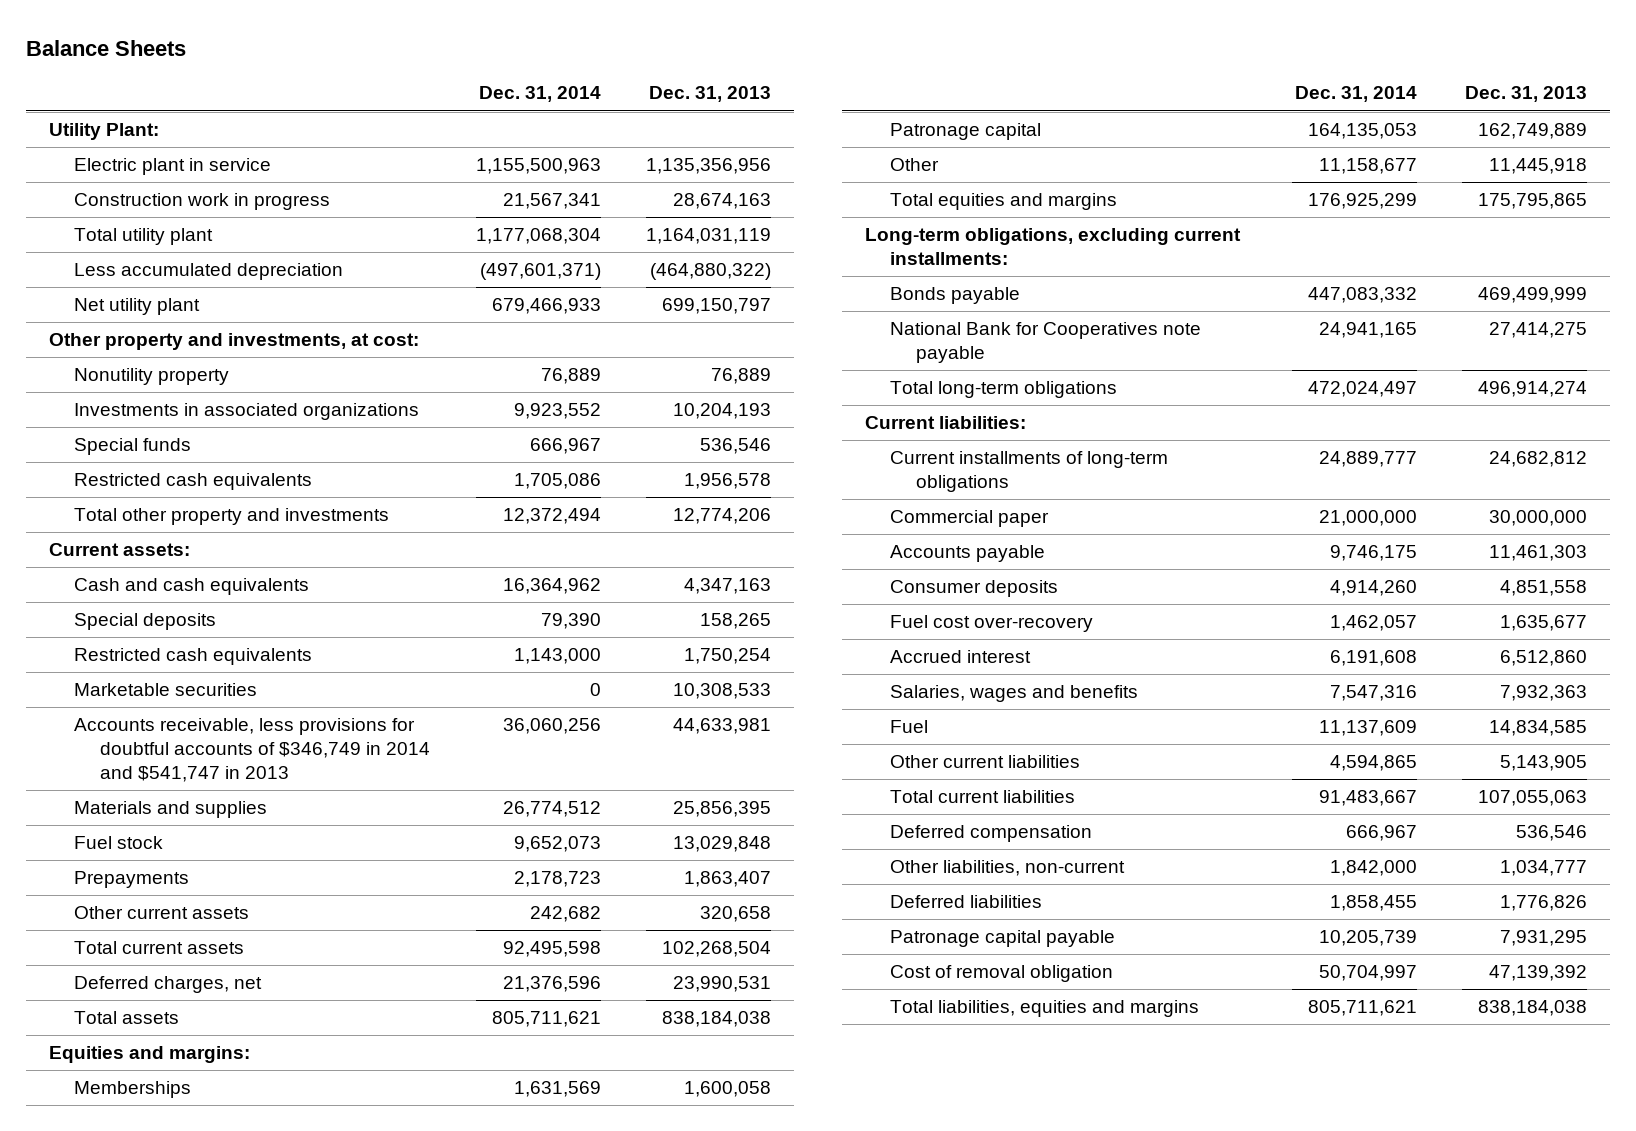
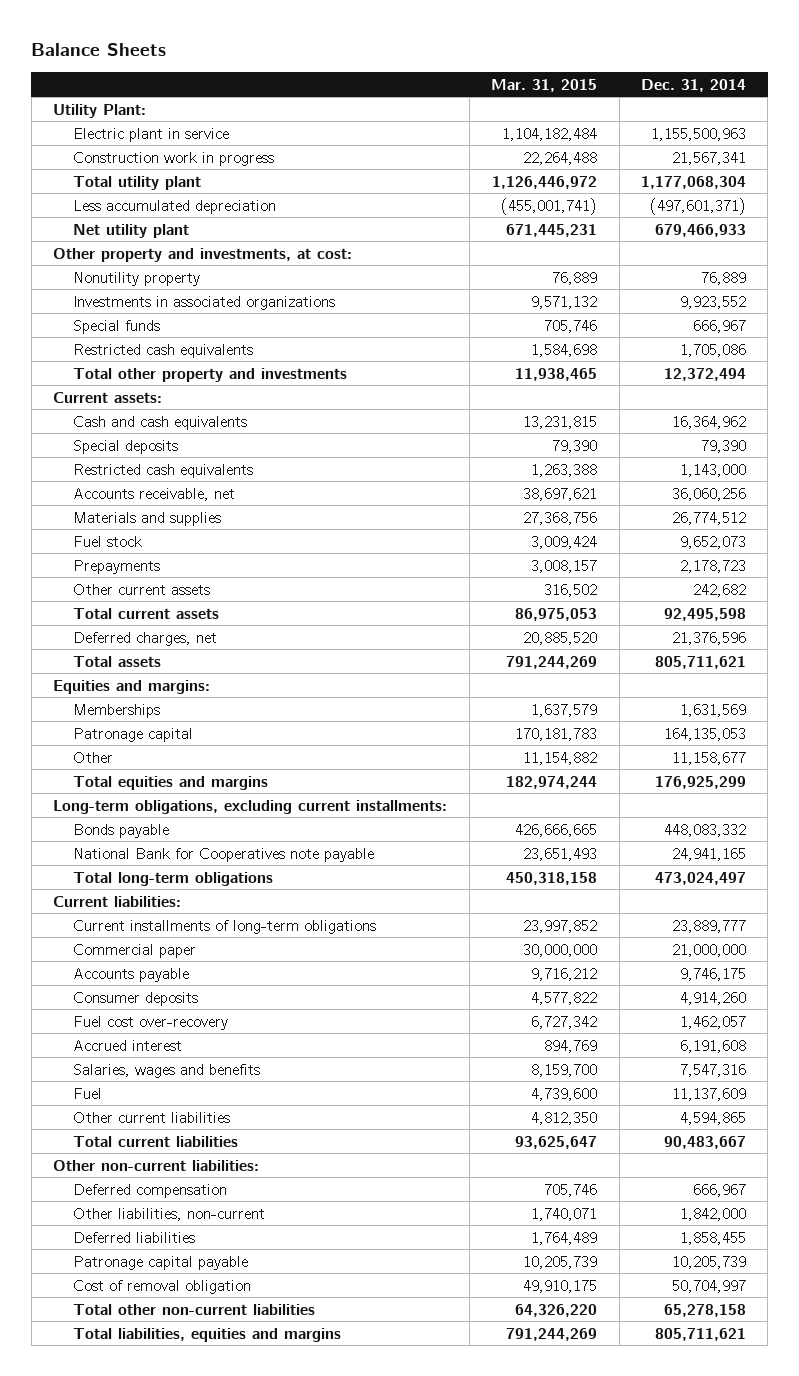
- | Dec. 31, 2014 | Dec. 31, 2013
+ | Mar. 31, 2015 | Dec. 31, 2014
- Marketable securities | 0 | 10,308,533
- Accounts receivable, less provisions for doubtful accounts of $346,749 in 2014 and $541,747 in 2013 | 36,060,256 | 44,633,981
+ Accounts receivable, net | 38,697,621 | 36,060,256
- Bonds payable | 447,083,332 | 469,499,999
+ Bonds payable | 426,666,665 | 448,083,332
- Total long-term obligations | 472,024,497 | 496,914,274
+ Total long-term obligations | 450,318,158 | 473,024,497
- Current installments of long-term obligations | 24,889,777 | 24,682,812
+ Current installments of long-term obligations | 23,997,852 | 23,889,777
- Total current liabilities | 91,483,667 | 107,055,063
+ Total current liabilities | 93,625,647 | 90,483,667
+ Other non-current liabilities:
+ Total other non-current liabilities | 64,326,220 | 65,278,158

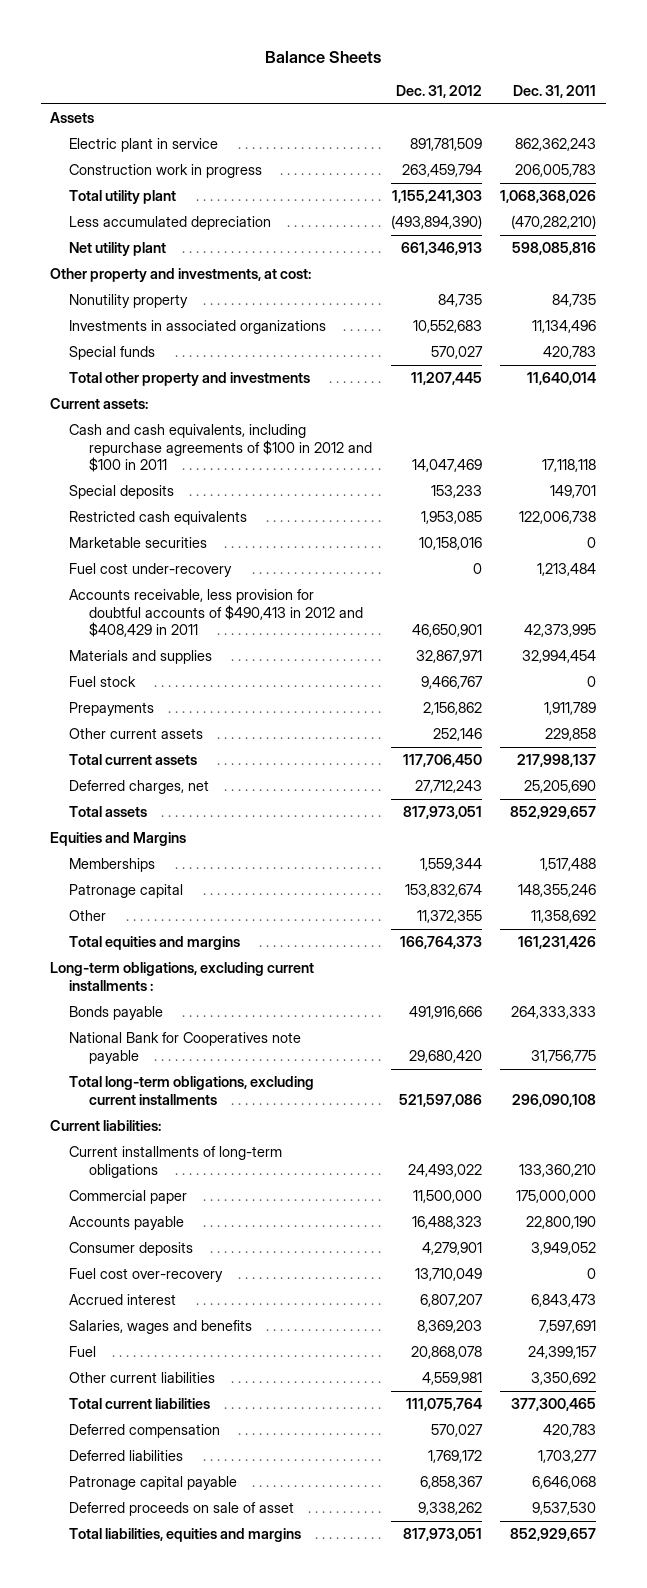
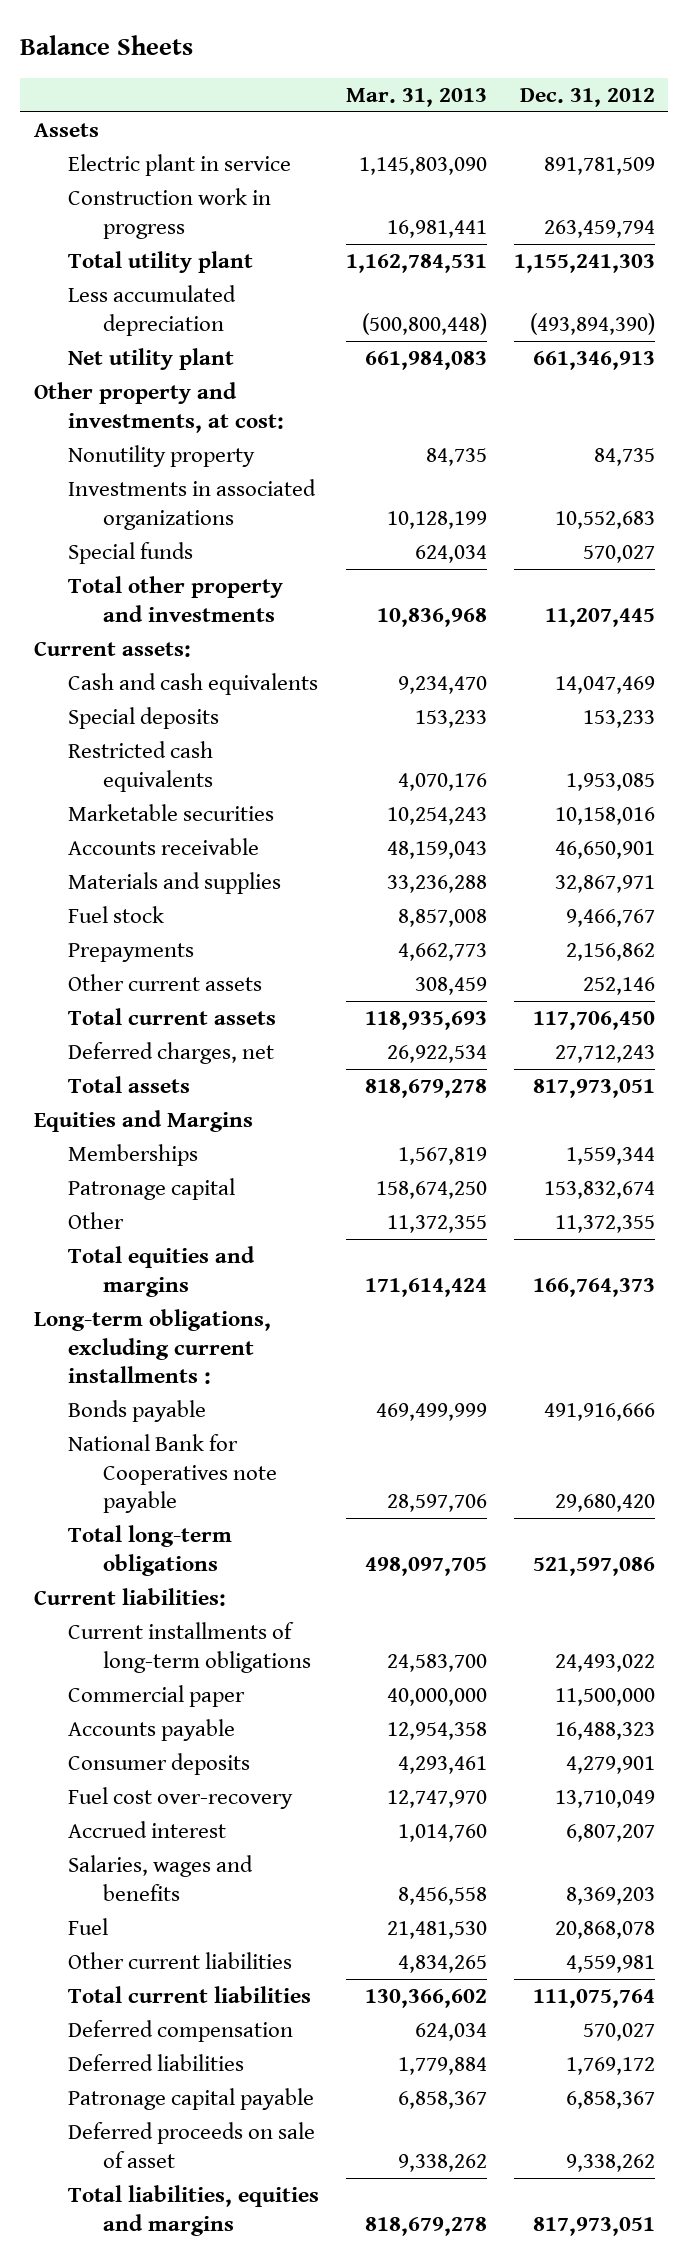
- | Dec. 31, 2012 | Dec. 31, 2011
+ | Mar. 31, 2013 | Dec. 31, 2012
- Cash and cash equivalents, including repurchase agreements of $100 in 2012 and $100 in 2011 | 14,047,469 | 17,118,118
+ Cash and cash equivalents | 9,234,470 | 14,047,469
- Fuel cost under-recovery | 0 | 1,213,484
- Accounts receivable, less provision for doubtful accounts of $490,413 in 2012 and $408,429 in 2011 | 46,650,901 | 42,373,995
+ Accounts receivable | 48,159,043 | 46,650,901
- Total long-term obligations, excluding current installments | 521,597,086 | 296,090,108
+ Total long-term obligations | 498,097,705 | 521,597,086

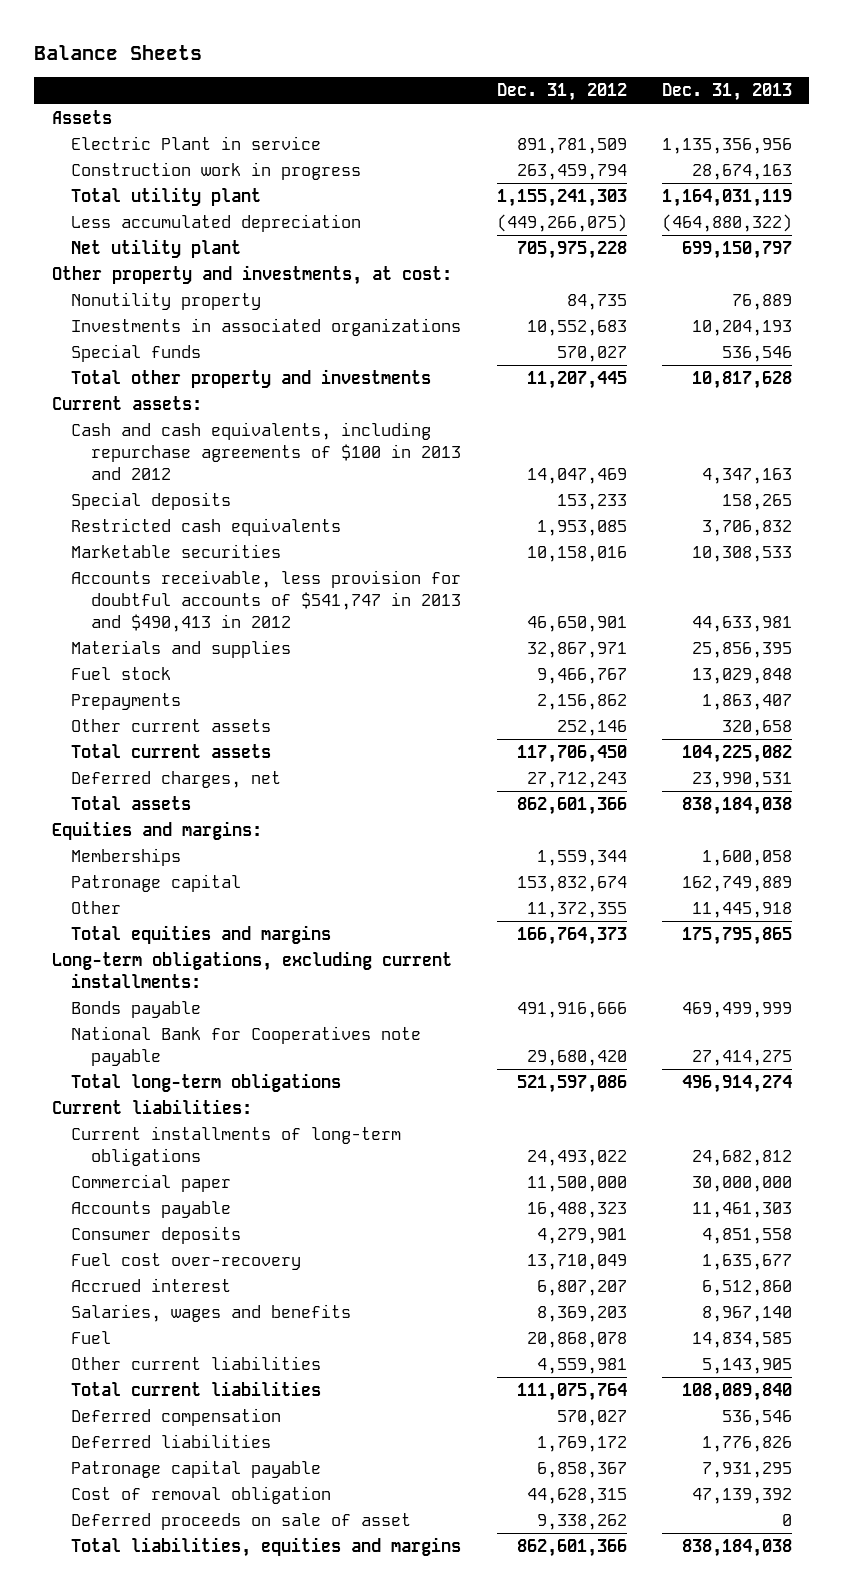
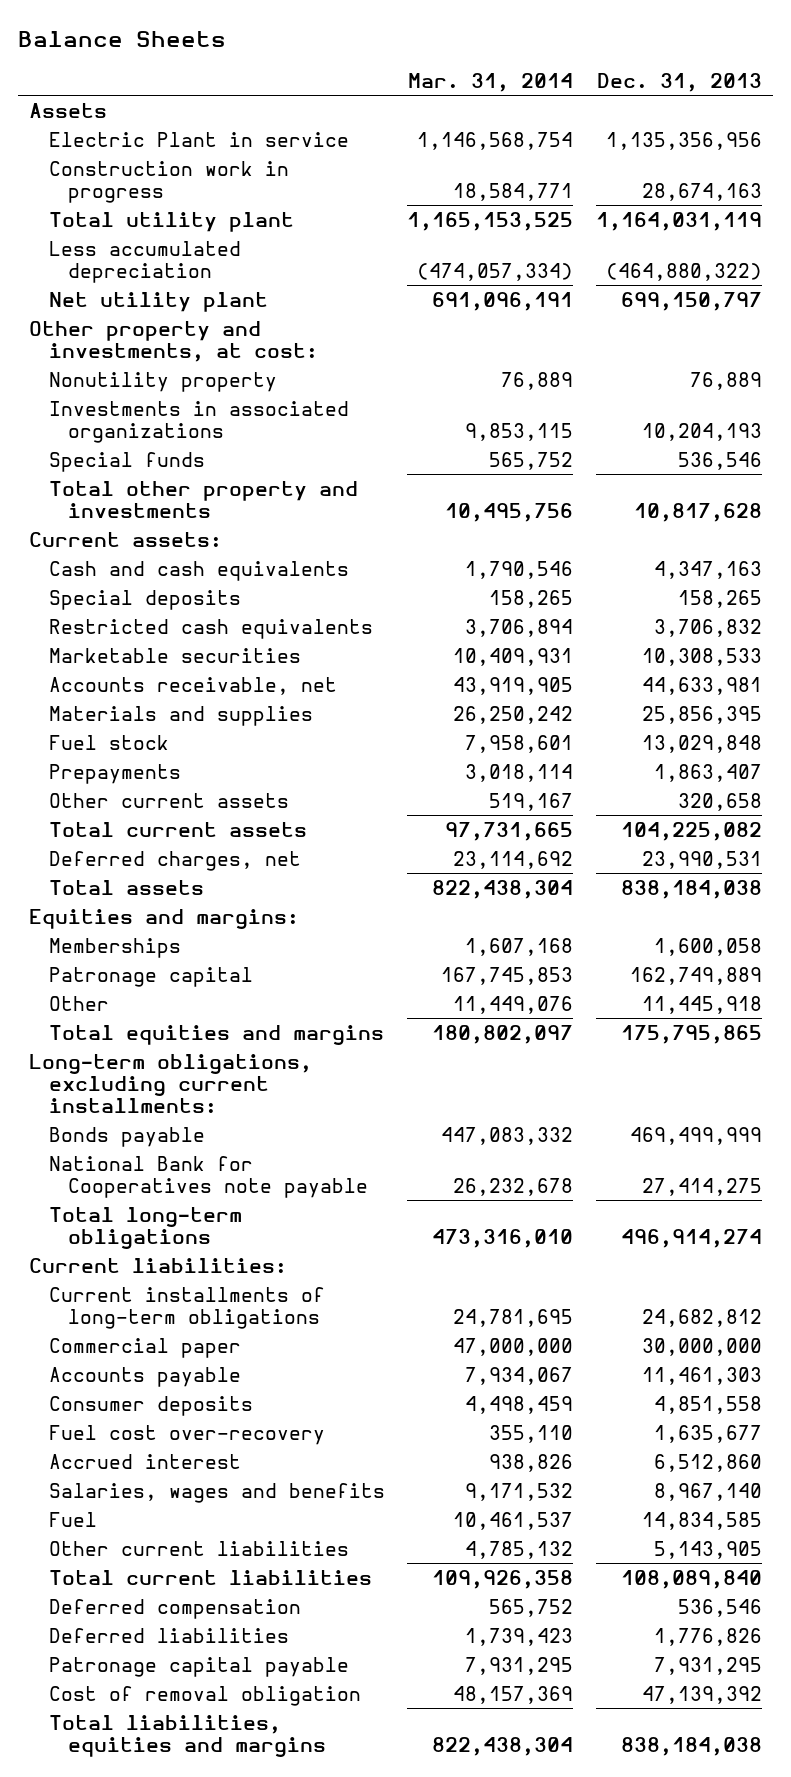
- | Dec. 31, 2012 | Dec. 31, 2013
+ | Mar. 31, 2014 | Dec. 31, 2013
- Cash and cash equivalents, including repurchase agreements of $100 in 2013 and 2012 | 14,047,469 | 4,347,163
+ Cash and cash equivalents | 1,790,546 | 4,347,163
- Accounts receivable, less provision for doubtful accounts of $541,747 in 2013 and $490,413 in 2012 | 46,650,901 | 44,633,981
+ Accounts receivable, net | 43,919,905 | 44,633,981
- Deferred proceeds on sale of asset | 9,338,262 | 0

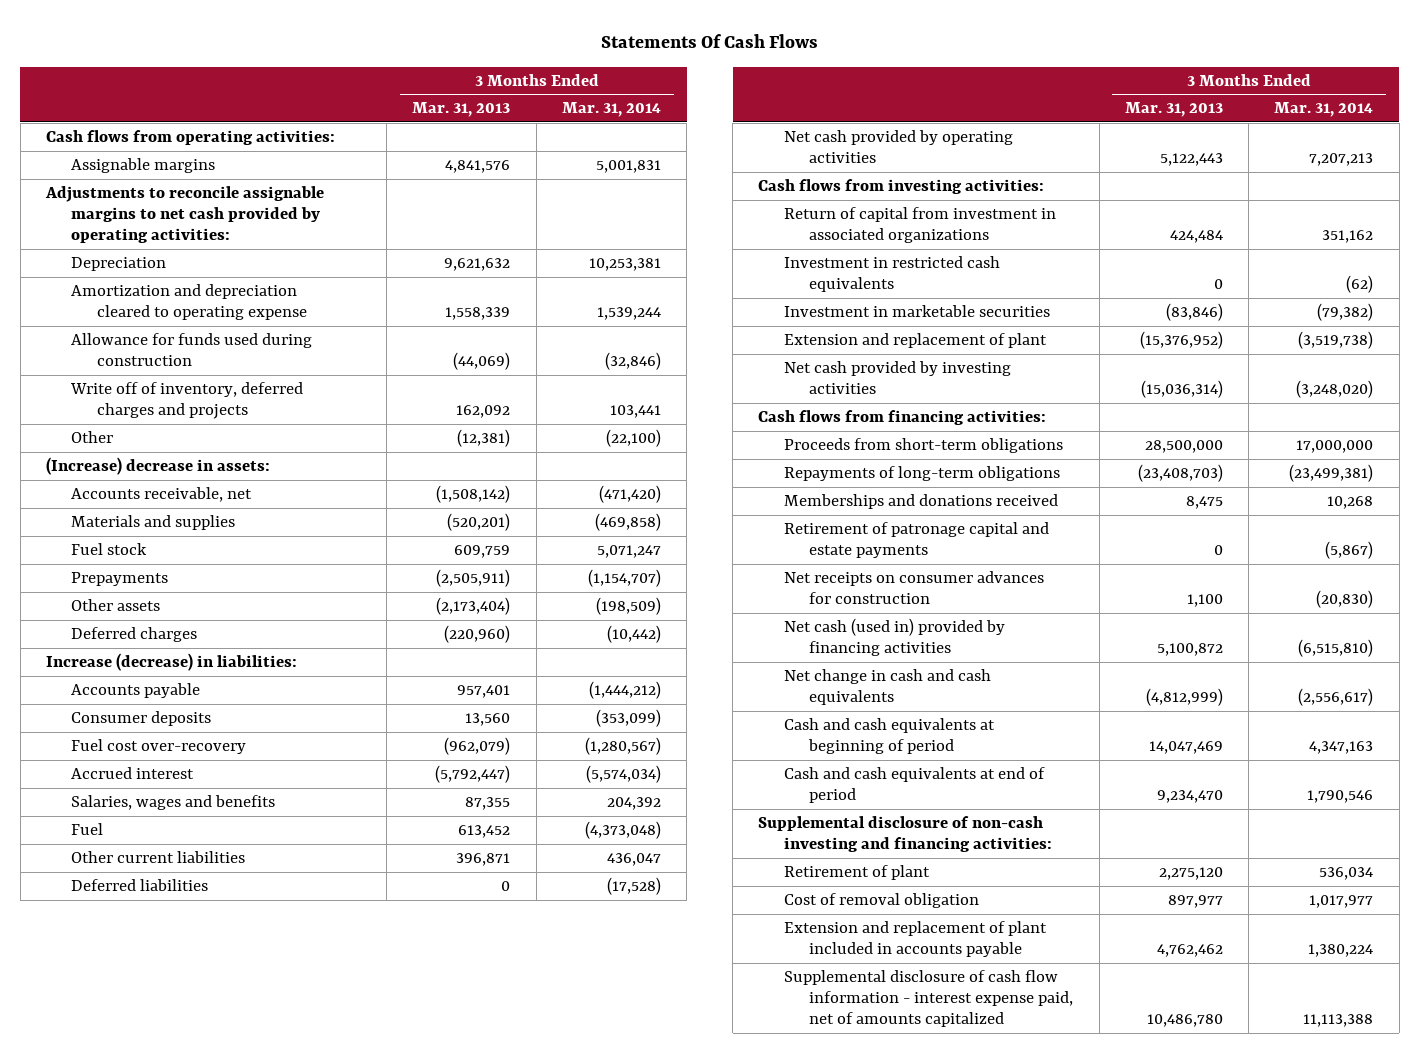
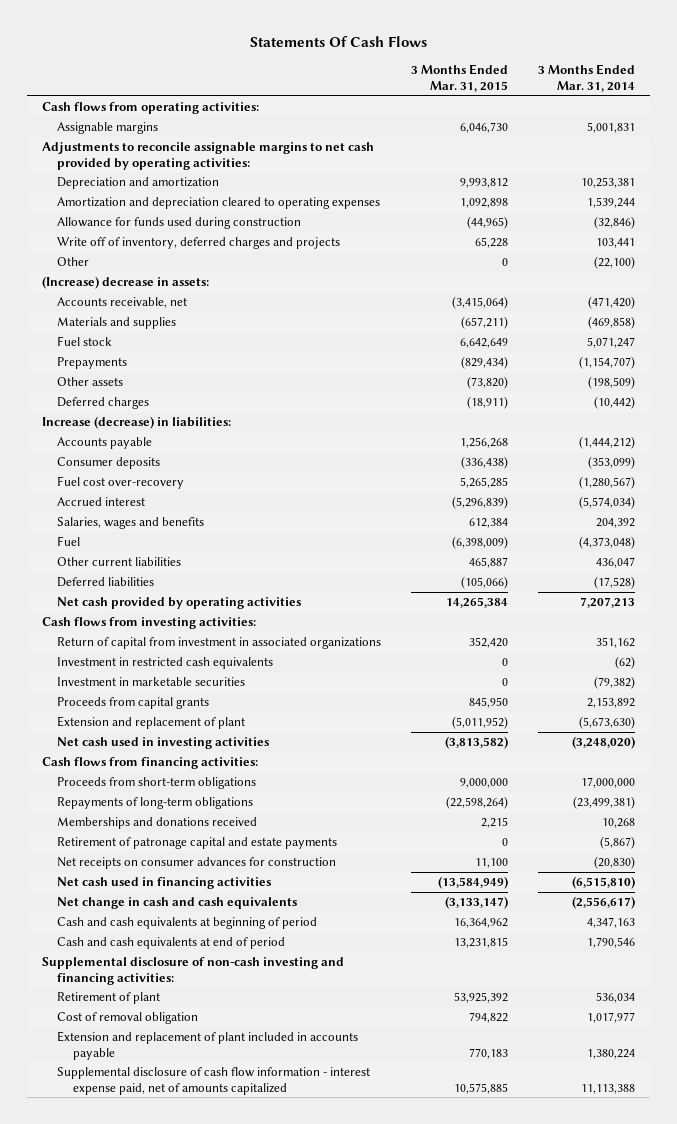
- | 3 Months Ended Mar. 31, 2013 | 3 Months Ended Mar. 31, 2014
+ | 3 Months Ended Mar. 31, 2015 | 3 Months Ended Mar. 31, 2014
- Depreciation | 9,621,632 | 10,253,381
- Amortization and depreciation cleared to operating expense | 1,558,339 | 1,539,244
+ Depreciation and amortization | 9,993,812 | 10,253,381
+ Amortization and depreciation cleared to operating expenses | 1,092,898 | 1,539,244
- Extension and replacement of plant | (15,376,952) | (3,519,738)
- Net cash provided by investing activities | (15,036,314) | (3,248,020)
+ Proceeds from capital grants | 845,950 | 2,153,892
+ Extension and replacement of plant | (5,011,952) | (5,673,630)
+ Net cash used in investing activities | (3,813,582) | (3,248,020)
- Net cash (used in) provided by financing activities | 5,100,872 | (6,515,810)
+ Net cash used in financing activities | (13,584,949) | (6,515,810)

